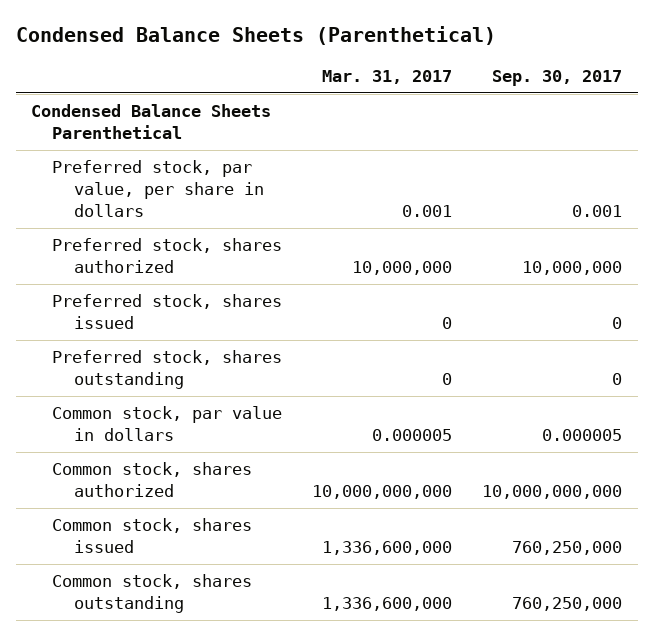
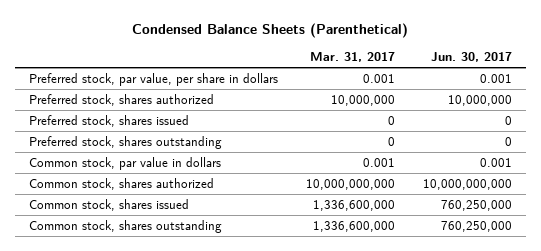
- | Mar. 31, 2017 | Sep. 30, 2017
+ | Mar. 31, 2017 | Jun. 30, 2017
- Condensed Balance Sheets Parenthetical
- Common stock, par value in dollars | 0.000005 | 0.000005
+ Common stock, par value in dollars | 0.001 | 0.001

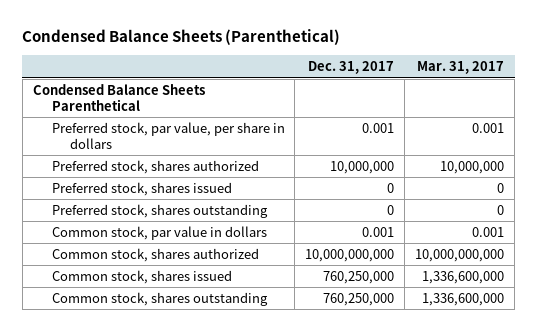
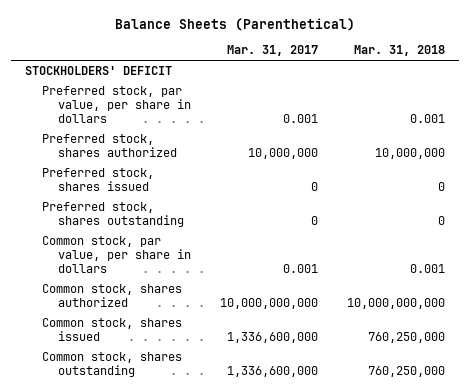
- Condensed Balance Sheets (Parenthetical)
+ Balance Sheets (Parenthetical)
- | Dec. 31, 2017 | Mar. 31, 2017
+ | Mar. 31, 2017 | Mar. 31, 2018
- Condensed Balance Sheets Parenthetical
+ STOCKHOLDERS' DEFICIT
- Common stock, par value in dollars | 0.001 | 0.001
+ Common stock, par value, per share in dollars | 0.001 | 0.001

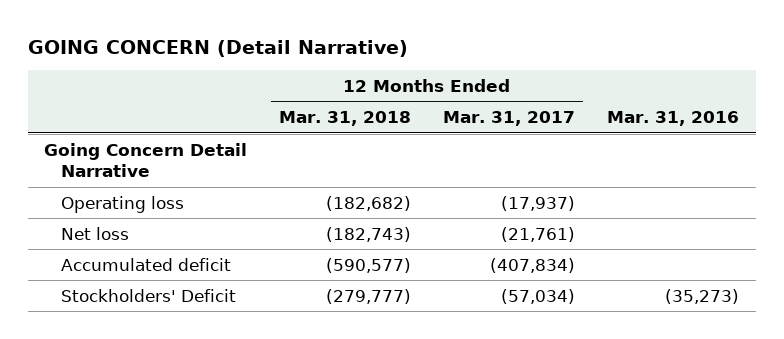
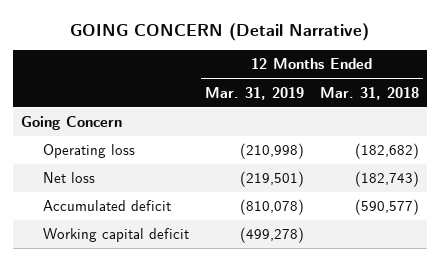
- | 12 Months Ended Mar. 31, 2018 | 12 Months Ended Mar. 31, 2017 | Mar. 31, 2016
+ | 12 Months Ended Mar. 31, 2019 | 12 Months Ended Mar. 31, 2018
- Going Concern Detail Narrative
+ Going Concern
- Stockholders' Deficit | (279,777) | (57,034) | (35,273)
+ Working capital deficit | (499,278) |

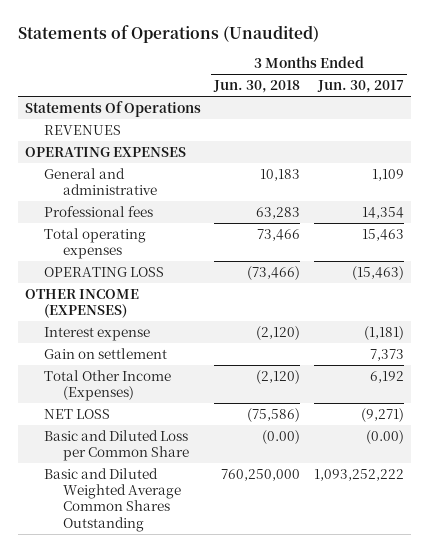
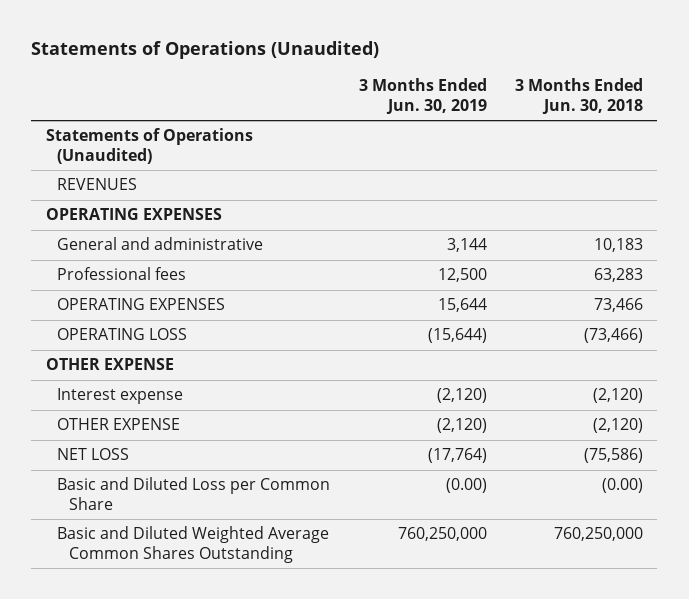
- | 3 Months Ended Jun. 30, 2018 | 3 Months Ended Jun. 30, 2017
+ | 3 Months Ended Jun. 30, 2019 | 3 Months Ended Jun. 30, 2018
- Statements Of Operations
+ Statements of Operations (Unaudited)
- Total operating expenses | 73,466 | 15,463
+ OPERATING EXPENSES | 15,644 | 73,466
- OTHER INCOME (EXPENSES)
+ OTHER EXPENSE
- Gain on settlement | | 7,373
- Total Other Income (Expenses) | (2,120) | 6,192
+ OTHER EXPENSE | (2,120) | (2,120)

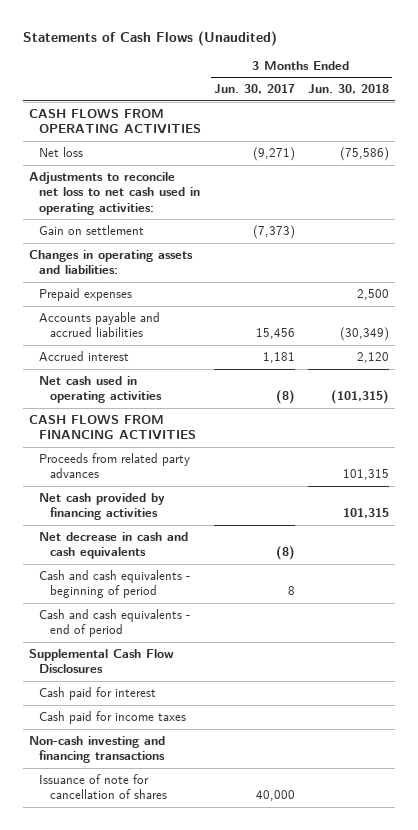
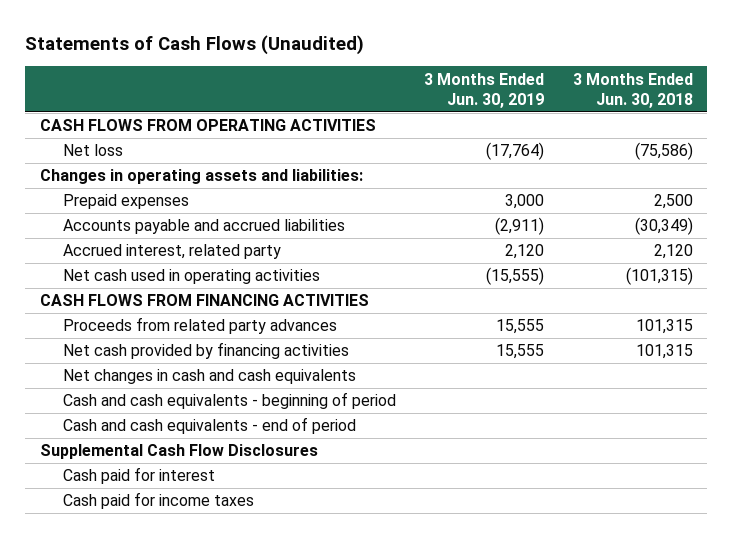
- | 3 Months Ended Jun. 30, 2017 | 3 Months Ended Jun. 30, 2018
+ | 3 Months Ended Jun. 30, 2019 | 3 Months Ended Jun. 30, 2018
- Adjustments to reconcile net loss to net cash used in operating activities:
- Gain on settlement | (7,373) |
- Accrued interest | 1,181 | 2,120
+ Accrued interest, related party | 2,120 | 2,120
- Net decrease in cash and cash equivalents | (8) |
+ Net changes in cash and cash equivalents
- Non-cash investing and financing transactions
- Issuance of note for cancellation of shares | 40,000 |

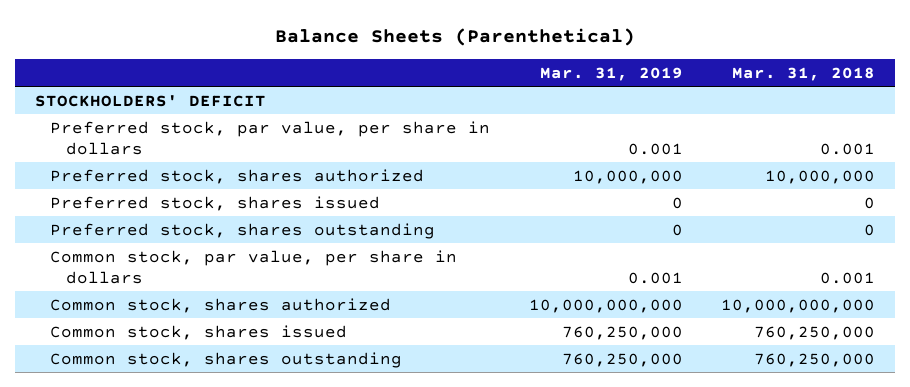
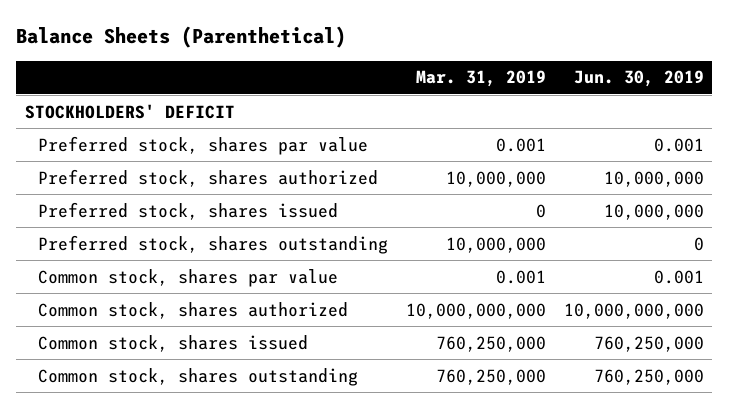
- | Mar. 31, 2019 | Mar. 31, 2018
+ | Mar. 31, 2019 | Jun. 30, 2019
- Preferred stock, par value, per share in dollars | 0.001 | 0.001
+ Preferred stock, shares par value | 0.001 | 0.001
- Preferred stock, shares outstanding | 0 | 0
- Common stock, par value, per share in dollars | 0.001 | 0.001
+ Preferred stock, shares outstanding | 10,000,000 | 0
+ Common stock, shares par value | 0.001 | 0.001

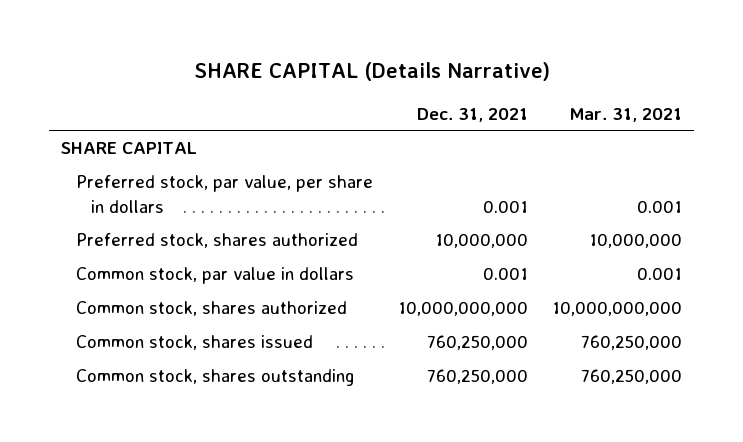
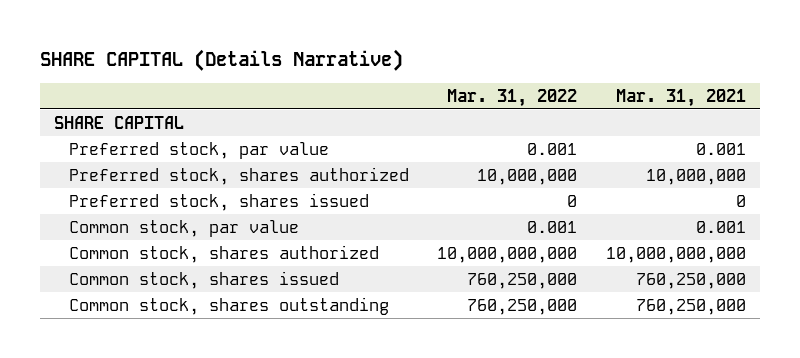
- | Dec. 31, 2021 | Mar. 31, 2021
+ | Mar. 31, 2022 | Mar. 31, 2021
- Preferred stock, par value, per share in dollars | 0.001 | 0.001
+ Preferred stock, par value | 0.001 | 0.001
- Common stock, par value in dollars | 0.001 | 0.001
+ Preferred stock, shares issued | 0 | 0
+ Common stock, par value | 0.001 | 0.001

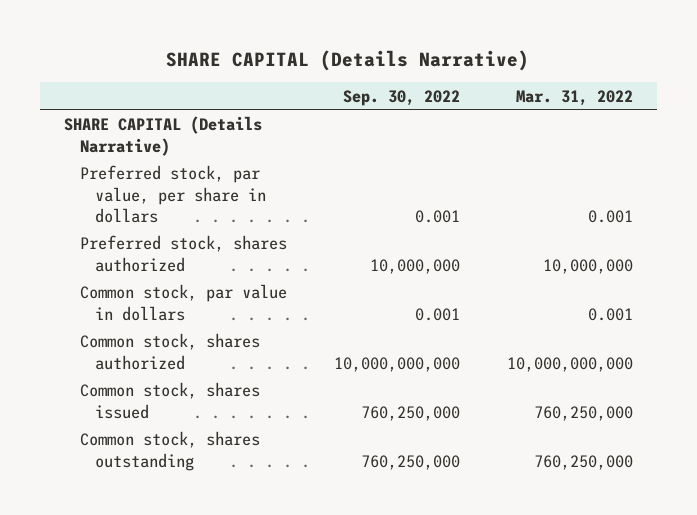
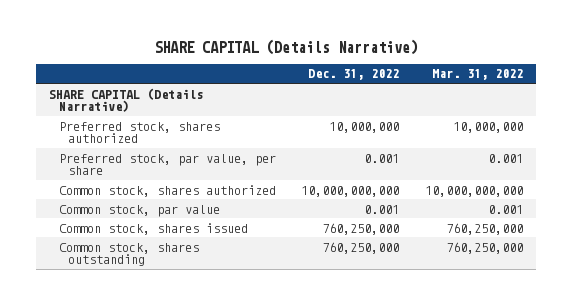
- | Sep. 30, 2022 | Mar. 31, 2022
+ | Dec. 31, 2022 | Mar. 31, 2022
- Preferred stock, par value, per share in dollars | 0.001 | 0.001
- Common stock, par value in dollars | 0.001 | 0.001
+ Preferred stock, par value, per share | 0.001 | 0.001
+ Common stock, par value | 0.001 | 0.001

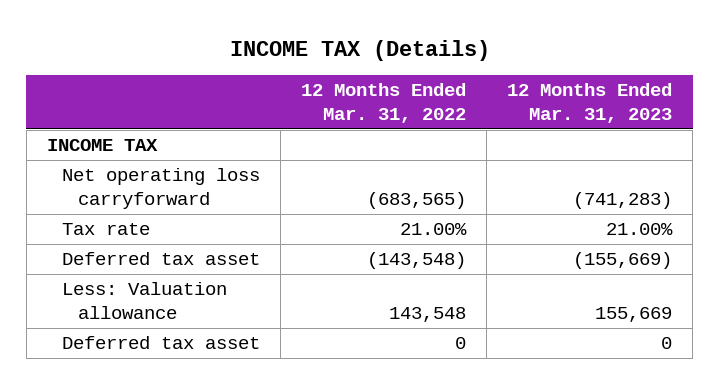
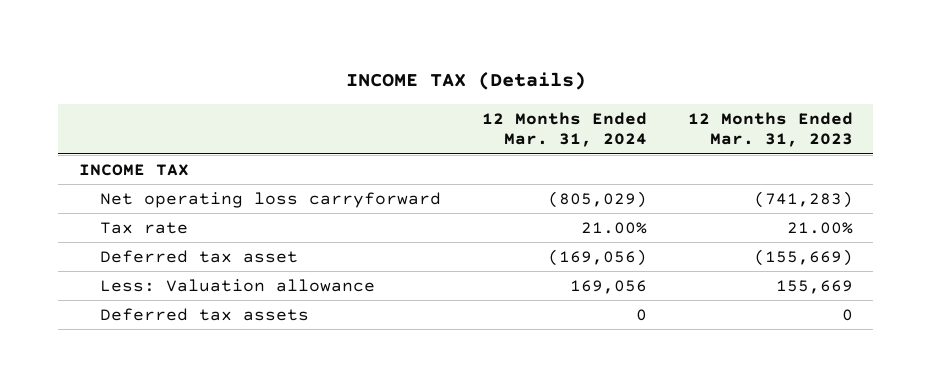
- | 12 Months Ended Mar. 31, 2022 | 12 Months Ended Mar. 31, 2023
+ | 12 Months Ended Mar. 31, 2024 | 12 Months Ended Mar. 31, 2023
- Deferred tax asset | 0 | 0
+ Deferred tax assets | 0 | 0

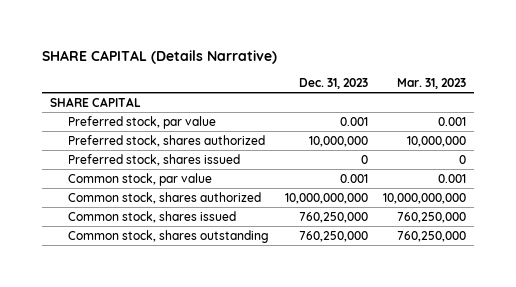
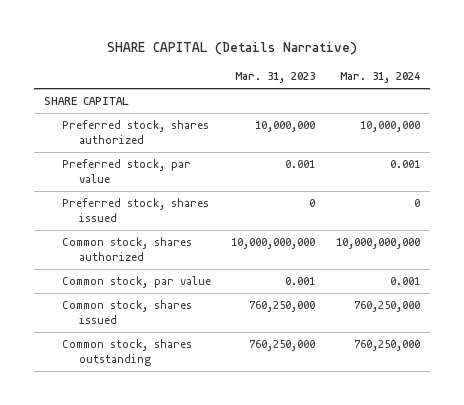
- | Dec. 31, 2023 | Mar. 31, 2023
+ | Mar. 31, 2023 | Mar. 31, 2024
moved down: Preferred stock, par value | 0.001 | 0.001
moved down: Common stock, par value | 0.001 | 0.001

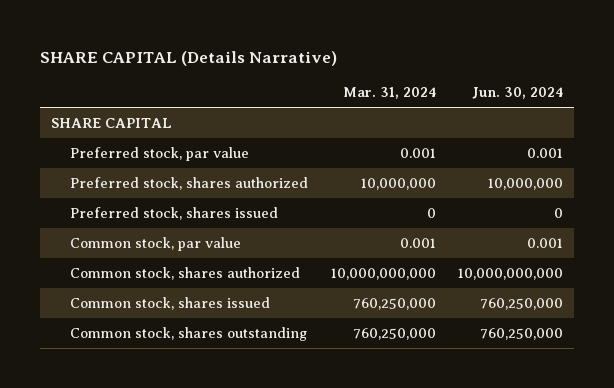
- | Mar. 31, 2023 | Mar. 31, 2024
+ | Mar. 31, 2024 | Jun. 30, 2024
moved down: Preferred stock, shares authorized | 10,000,000 | 10,000,000
moved down: Common stock, shares authorized | 10,000,000,000 | 10,000,000,000

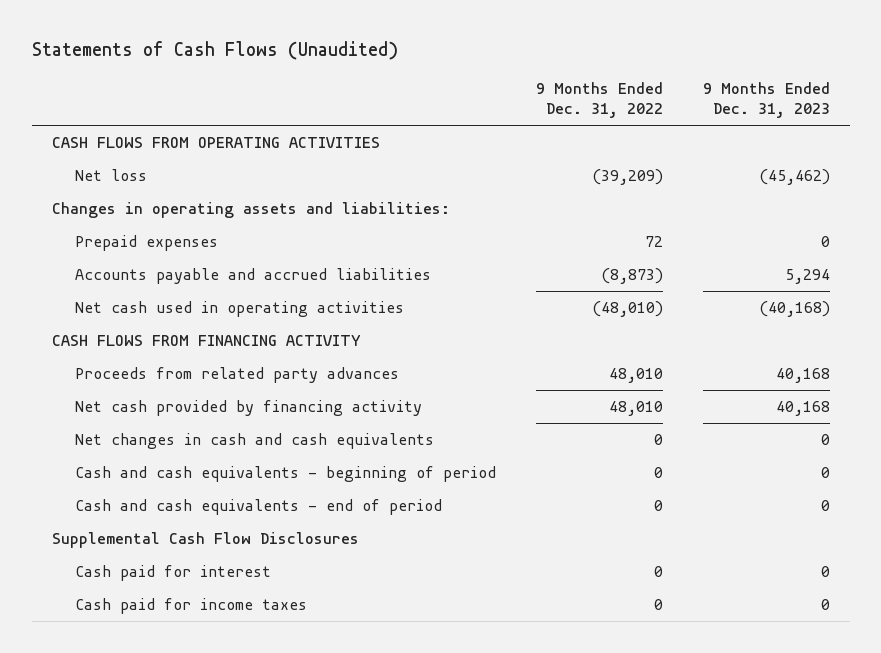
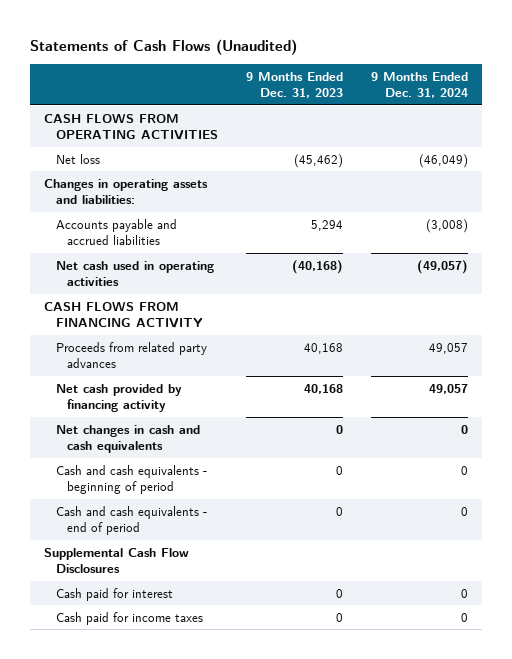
- | 9 Months Ended Dec. 31, 2022 | 9 Months Ended Dec. 31, 2023
+ | 9 Months Ended Dec. 31, 2023 | 9 Months Ended Dec. 31, 2024
- Prepaid expenses | 72 | 0

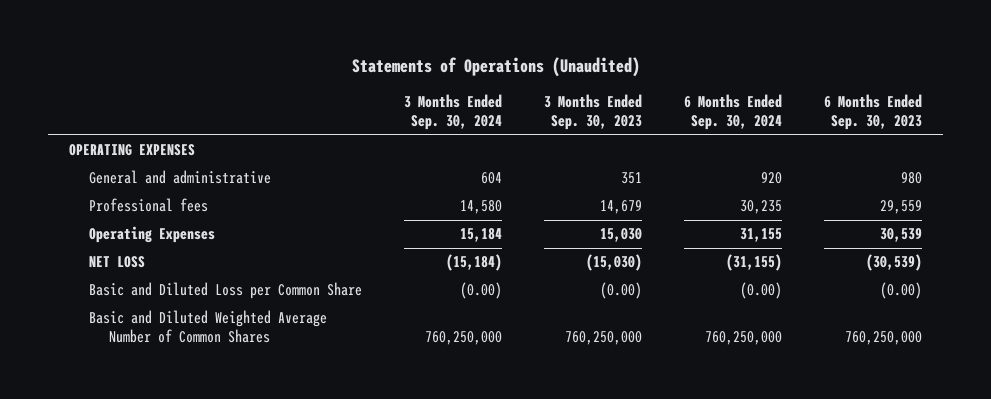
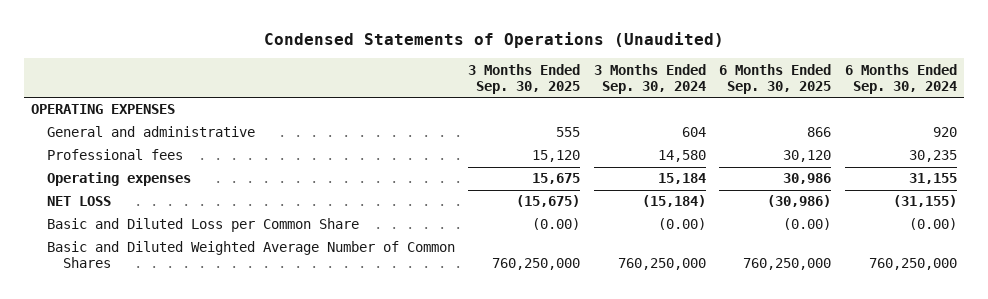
- Statements of Operations (Unaudited)
+ Condensed Statements of Operations (Unaudited)
- | 3 Months Ended Sep. 30, 2024 | 3 Months Ended Sep. 30, 2023 | 6 Months Ended Sep. 30, 2024 | 6 Months Ended Sep. 30, 2023
+ | 3 Months Ended Sep. 30, 2025 | 3 Months Ended Sep. 30, 2024 | 6 Months Ended Sep. 30, 2025 | 6 Months Ended Sep. 30, 2024
- Operating Expenses | 15,184 | 15,030 | 31,155 | 30,539
+ Operating expenses | 15,675 | 15,184 | 30,986 | 31,155

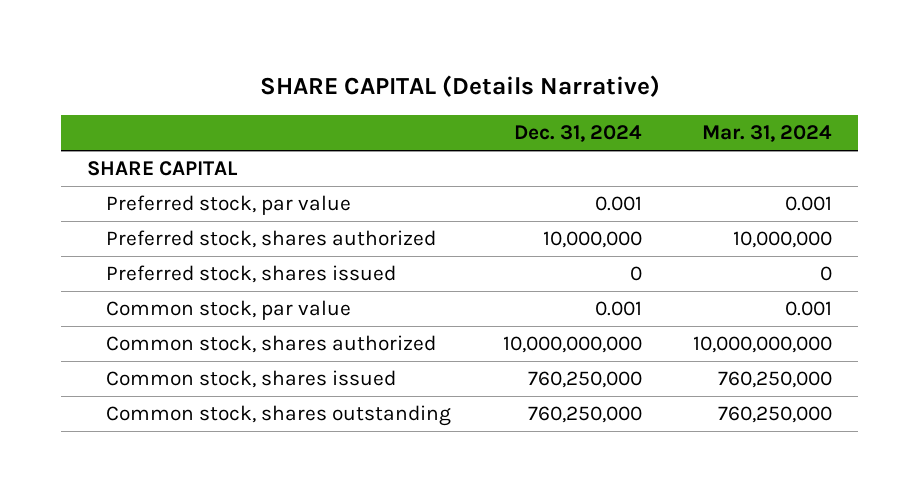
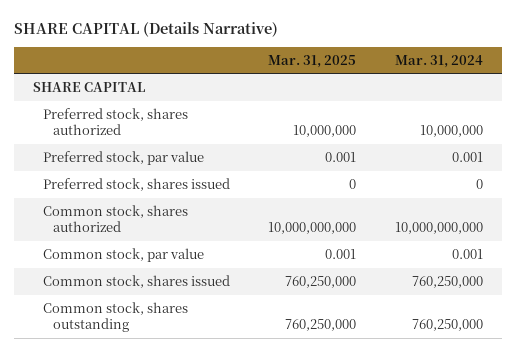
- | Dec. 31, 2024 | Mar. 31, 2024
+ | Mar. 31, 2025 | Mar. 31, 2024
moved down: Preferred stock, par value | 0.001 | 0.001
moved down: Common stock, par value | 0.001 | 0.001

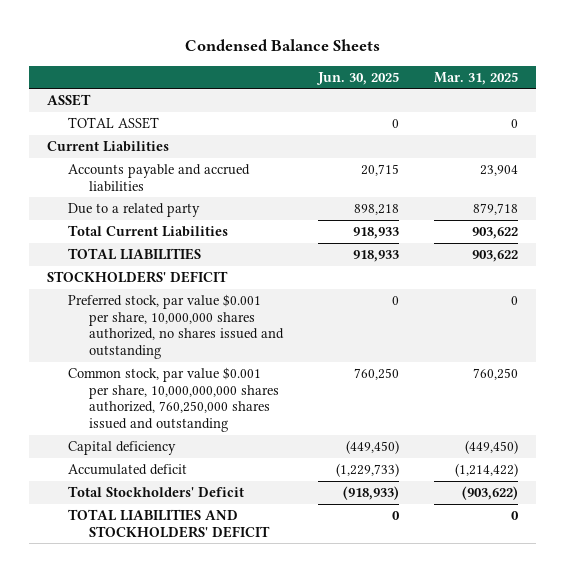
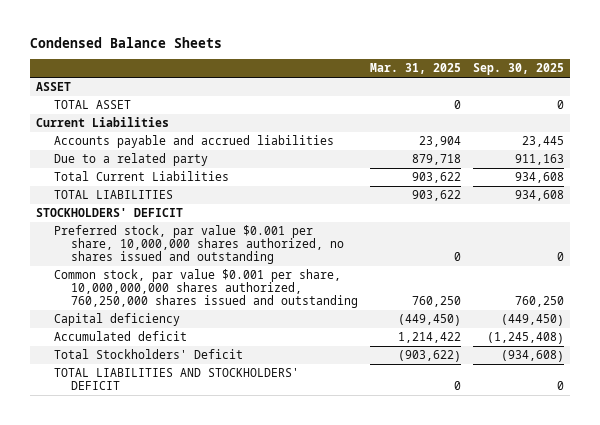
- | Jun. 30, 2025 | Mar. 31, 2025
+ | Mar. 31, 2025 | Sep. 30, 2025
- Accumulated deficit | (1,229,733) | (1,214,422)
+ Accumulated deficit | 1,214,422 | (1,245,408)

